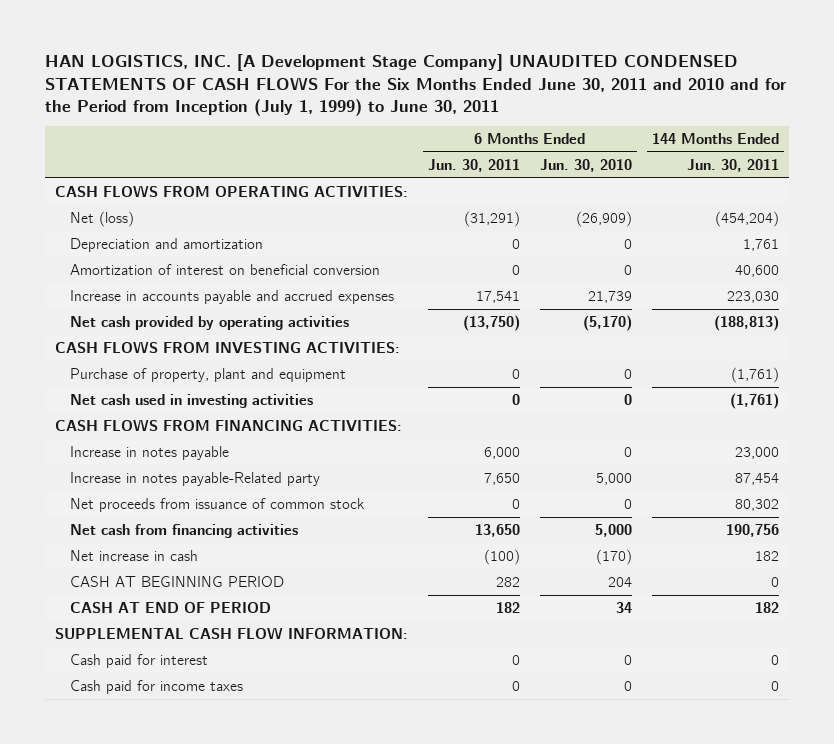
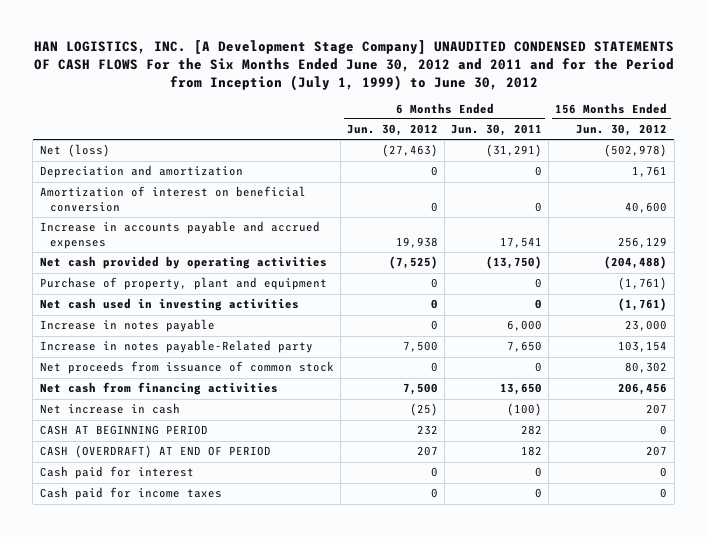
- HAN LOGISTICS, INC. [A Development Stage Company] UNAUDITED CONDENSED STATEMENTS OF CASH FLOWS For the Six Months Ended June 30, 2011 and 2010 and for the Period from Inception (July 1, 1999) to June 30, 2011
+ HAN LOGISTICS, INC. [A Development Stage Company] UNAUDITED CONDENSED STATEMENTS OF CASH FLOWS For the Six Months Ended June 30, 2012 and 2011 and for the Period from Inception (July 1, 1999) to June 30, 2012
- | 6 Months Ended Jun. 30, 2011 | 6 Months Ended Jun. 30, 2010 | 144 Months Ended Jun. 30, 2011
+ | 6 Months Ended Jun. 30, 2012 | 6 Months Ended Jun. 30, 2011 | 156 Months Ended Jun. 30, 2012
- CASH FLOWS FROM OPERATING ACTIVITIES:
- CASH FLOWS FROM INVESTING ACTIVITIES:
- CASH FLOWS FROM FINANCING ACTIVITIES:
- CASH AT END OF PERIOD | 182 | 34 | 182
- SUPPLEMENTAL CASH FLOW INFORMATION:
+ CASH (OVERDRAFT) AT END OF PERIOD | 207 | 182 | 207

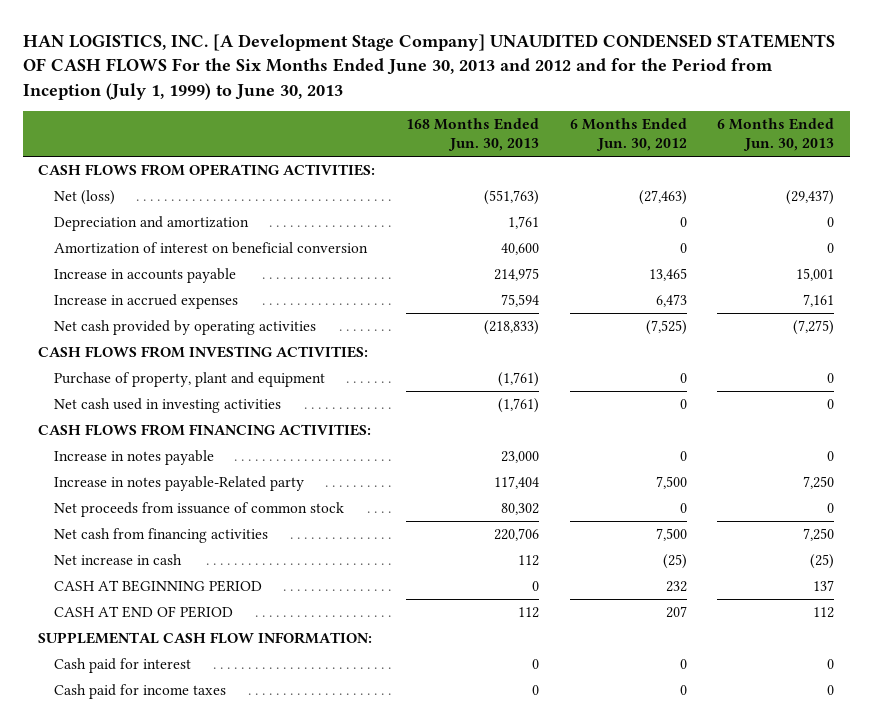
- HAN LOGISTICS, INC. [A Development Stage Company] UNAUDITED CONDENSED STATEMENTS OF CASH FLOWS For the Six Months Ended June 30, 2012 and 2011 and for the Period from Inception (July 1, 1999) to June 30, 2012
+ HAN LOGISTICS, INC. [A Development Stage Company] UNAUDITED CONDENSED STATEMENTS OF CASH FLOWS For the Six Months Ended June 30, 2013 and 2012 and for the Period from Inception (July 1, 1999) to June 30, 2013
- | 6 Months Ended Jun. 30, 2012 | 6 Months Ended Jun. 30, 2011 | 156 Months Ended Jun. 30, 2012
+ | 168 Months Ended Jun. 30, 2013 | 6 Months Ended Jun. 30, 2012 | 6 Months Ended Jun. 30, 2013
+ CASH FLOWS FROM OPERATING ACTIVITIES:
- Increase in accounts payable and accrued expenses | 19,938 | 17,541 | 256,129
+ Increase in accounts payable | 214,975 | 13,465 | 15,001
+ Increase in accrued expenses | 75,594 | 6,473 | 7,161
+ CASH FLOWS FROM INVESTING ACTIVITIES:
+ CASH FLOWS FROM FINANCING ACTIVITIES:
- CASH (OVERDRAFT) AT END OF PERIOD | 207 | 182 | 207
+ CASH AT END OF PERIOD | 112 | 207 | 112
+ SUPPLEMENTAL CASH FLOW INFORMATION:

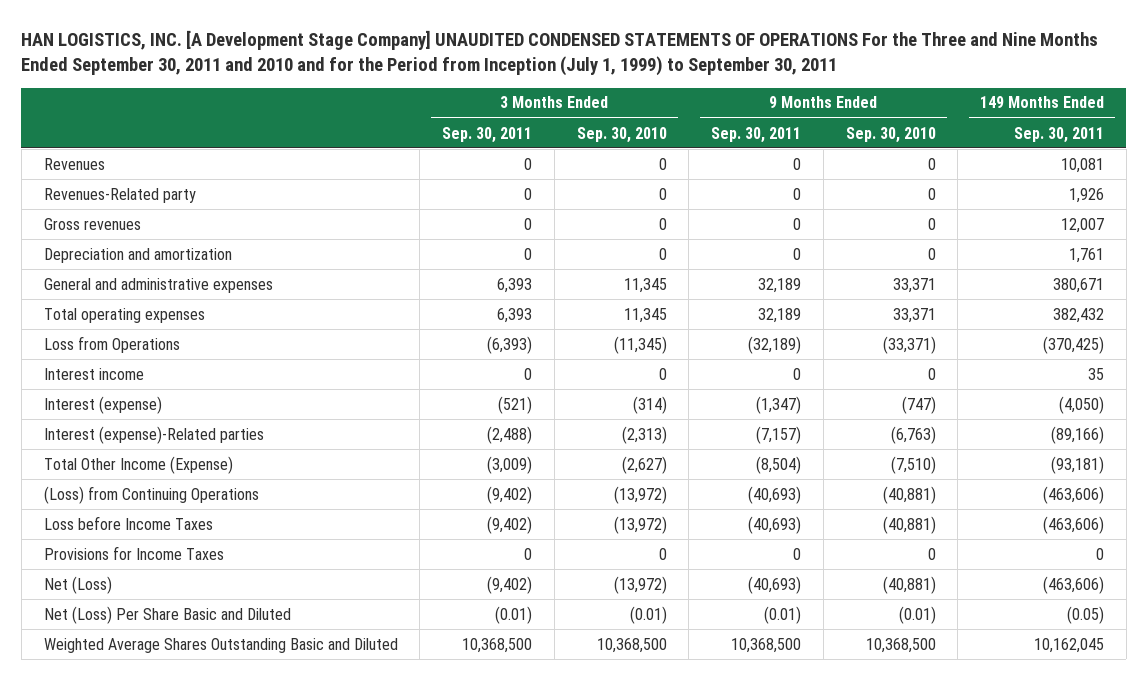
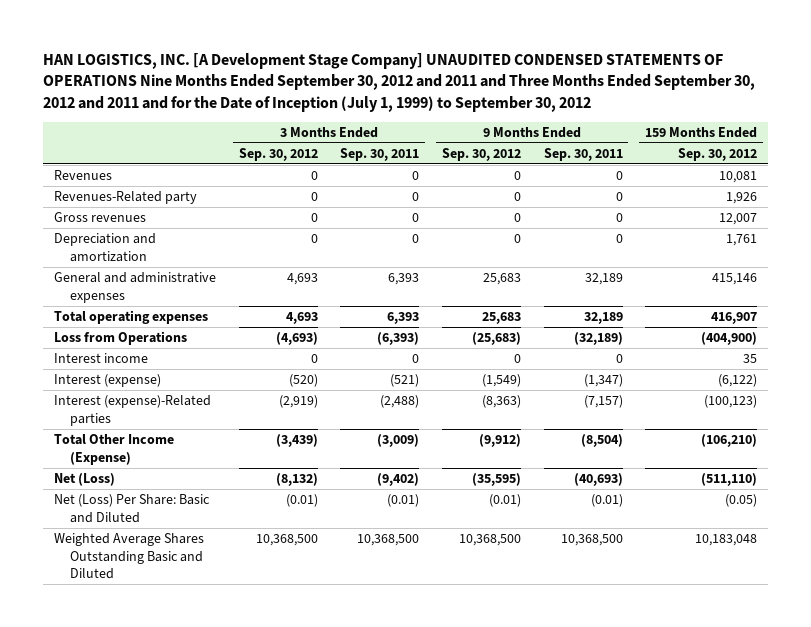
- HAN LOGISTICS, INC. [A Development Stage Company] UNAUDITED CONDENSED STATEMENTS OF OPERATIONS For the Three and Nine Months Ended September 30, 2011 and 2010 and for the Period from Inception (July 1, 1999) to September 30, 2011
+ HAN LOGISTICS, INC. [A Development Stage Company] UNAUDITED CONDENSED STATEMENTS OF OPERATIONS Nine Months Ended September 30, 2012 and 2011 and Three Months Ended September 30, 2012 and 2011 and for the Date of Inception (July 1, 1999) to September 30, 2012
- | 3 Months Ended Sep. 30, 2011 | 3 Months Ended Sep. 30, 2010 | 9 Months Ended Sep. 30, 2011 | 9 Months Ended Sep. 30, 2010 | 149 Months Ended Sep. 30, 2011
+ | 3 Months Ended Sep. 30, 2012 | 3 Months Ended Sep. 30, 2011 | 9 Months Ended Sep. 30, 2012 | 9 Months Ended Sep. 30, 2011 | 159 Months Ended Sep. 30, 2012
- (Loss) from Continuing Operations | (9,402) | (13,972) | (40,693) | (40,881) | (463,606)
- Loss before Income Taxes | (9,402) | (13,972) | (40,693) | (40,881) | (463,606)
- Provisions for Income Taxes | 0 | 0 | 0 | 0 | 0
- Net (Loss) Per Share Basic and Diluted | (0.01) | (0.01) | (0.01) | (0.01) | (0.05)
+ Net (Loss) Per Share: Basic and Diluted | (0.01) | (0.01) | (0.01) | (0.01) | (0.05)

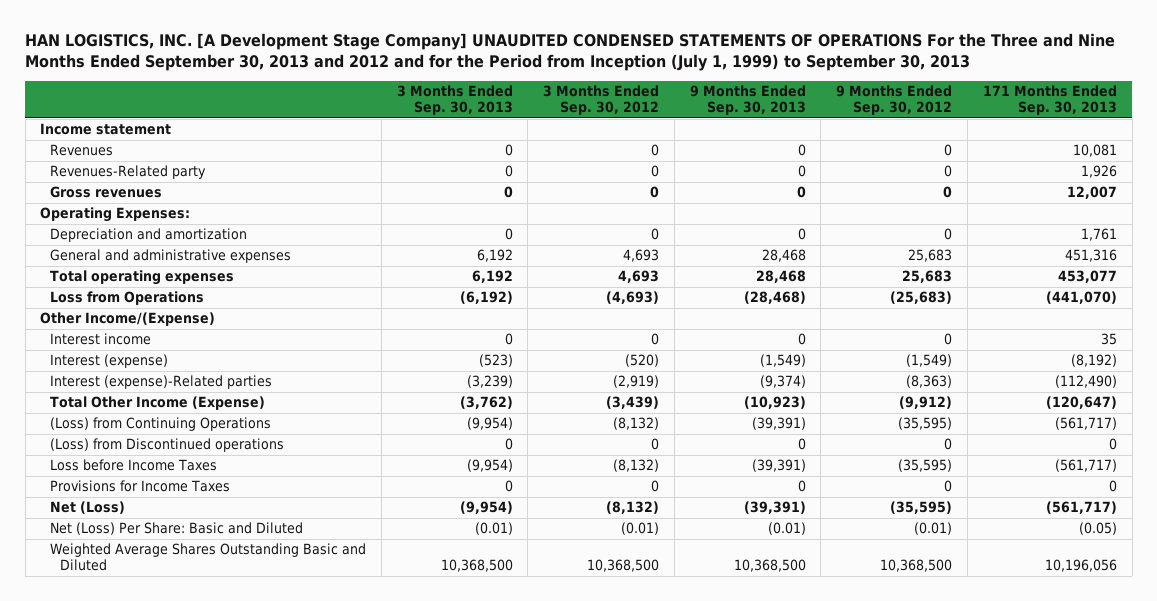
- HAN LOGISTICS, INC. [A Development Stage Company] UNAUDITED CONDENSED STATEMENTS OF OPERATIONS Nine Months Ended September 30, 2012 and 2011 and Three Months Ended September 30, 2012 and 2011 and for the Date of Inception (July 1, 1999) to September 30, 2012
+ HAN LOGISTICS, INC. [A Development Stage Company] UNAUDITED CONDENSED STATEMENTS OF OPERATIONS For the Three and Nine Months Ended September 30, 2013 and 2012 and for the Period from Inception (July 1, 1999) to September 30, 2013
- | 3 Months Ended Sep. 30, 2012 | 3 Months Ended Sep. 30, 2011 | 9 Months Ended Sep. 30, 2012 | 9 Months Ended Sep. 30, 2011 | 159 Months Ended Sep. 30, 2012
+ | 3 Months Ended Sep. 30, 2013 | 3 Months Ended Sep. 30, 2012 | 9 Months Ended Sep. 30, 2013 | 9 Months Ended Sep. 30, 2012 | 171 Months Ended Sep. 30, 2013
+ Income statement
+ Operating Expenses:
+ Other Income/(Expense)
+ (Loss) from Continuing Operations | (9,954) | (8,132) | (39,391) | (35,595) | (561,717)
+ (Loss) from Discontinued operations | 0 | 0 | 0 | 0 | 0
+ Loss before Income Taxes | (9,954) | (8,132) | (39,391) | (35,595) | (561,717)
+ Provisions for Income Taxes | 0 | 0 | 0 | 0 | 0

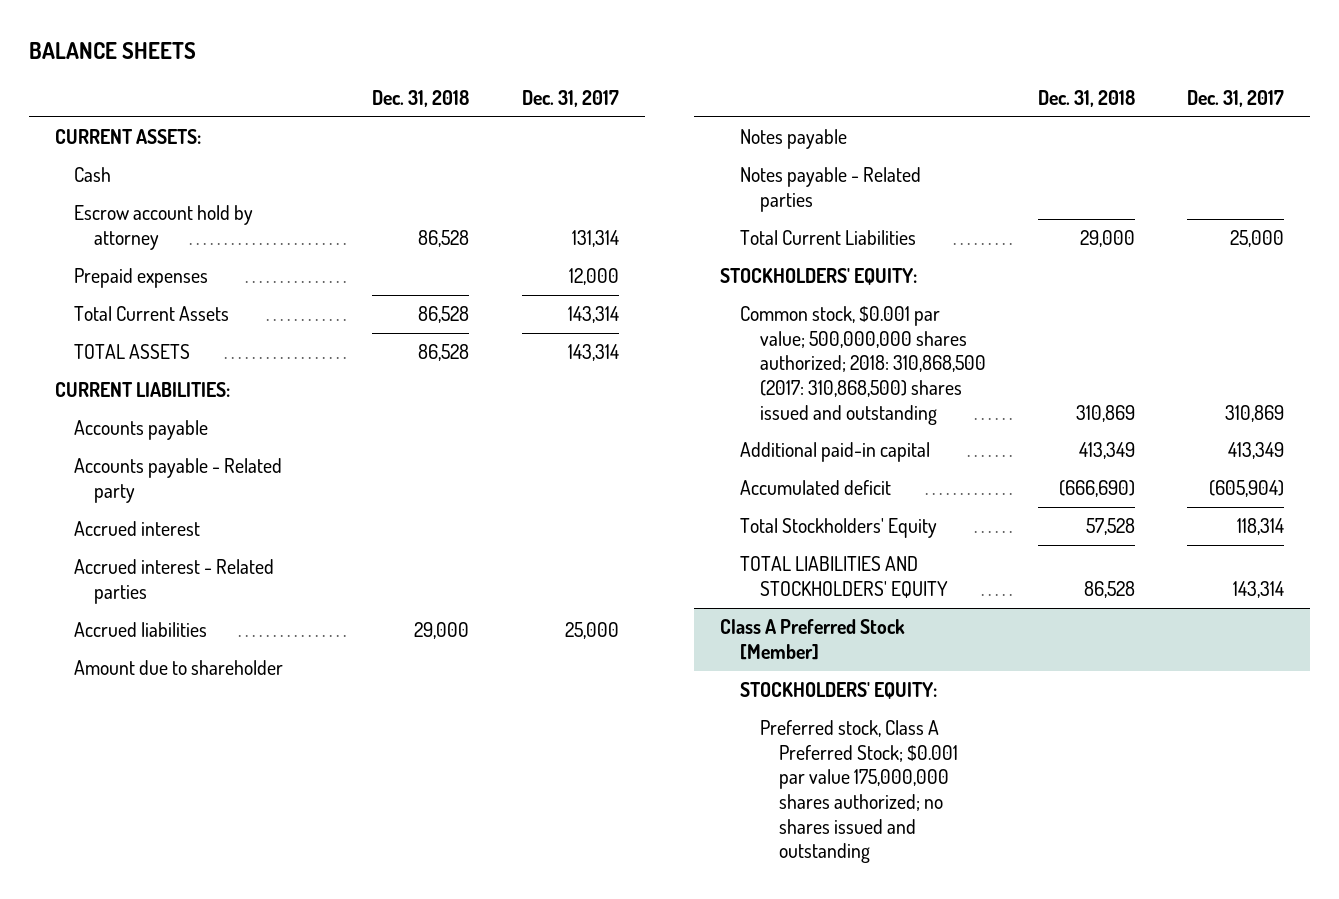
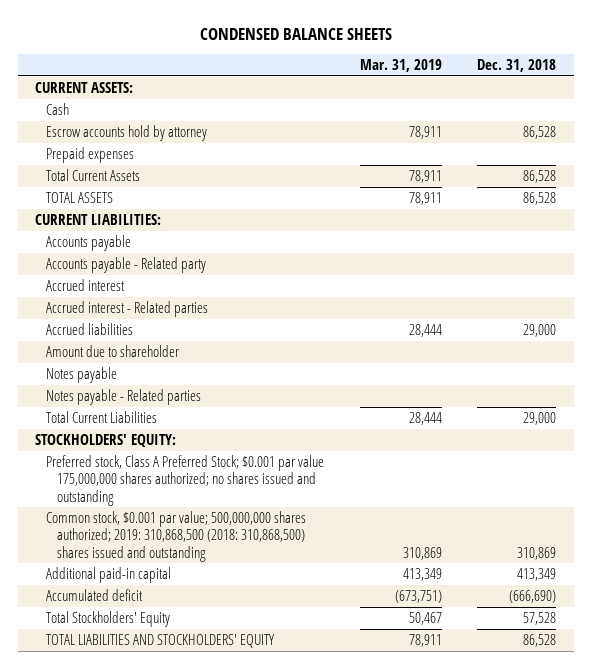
- BALANCE SHEETS
+ CONDENSED BALANCE SHEETS
- | Dec. 31, 2018 | Dec. 31, 2017
+ | Mar. 31, 2019 | Dec. 31, 2018
- Escrow account hold by attorney | 86,528 | 131,314
+ Escrow accounts hold by attorney | 78,911 | 86,528
- Common stock, $0.001 par value; 500,000,000 shares authorized; 2018: 310,868,500 (2017: 310,868,500) shares issued and outstanding | 310,869 | 310,869
+ Preferred stock, Class A Preferred Stock; $0.001 par value 175,000,000 shares authorized; no shares issued and outstanding
+ Common stock, $0.001 par value; 500,000,000 shares authorized; 2019: 310,868,500 (2018: 310,868,500) shares issued and outstanding | 310,869 | 310,869
- Class A Preferred Stock [Member]
- STOCKHOLDERS' EQUITY:
- Preferred stock, Class A Preferred Stock; $0.001 par value 175,000,000 shares authorized; no shares issued and outstanding

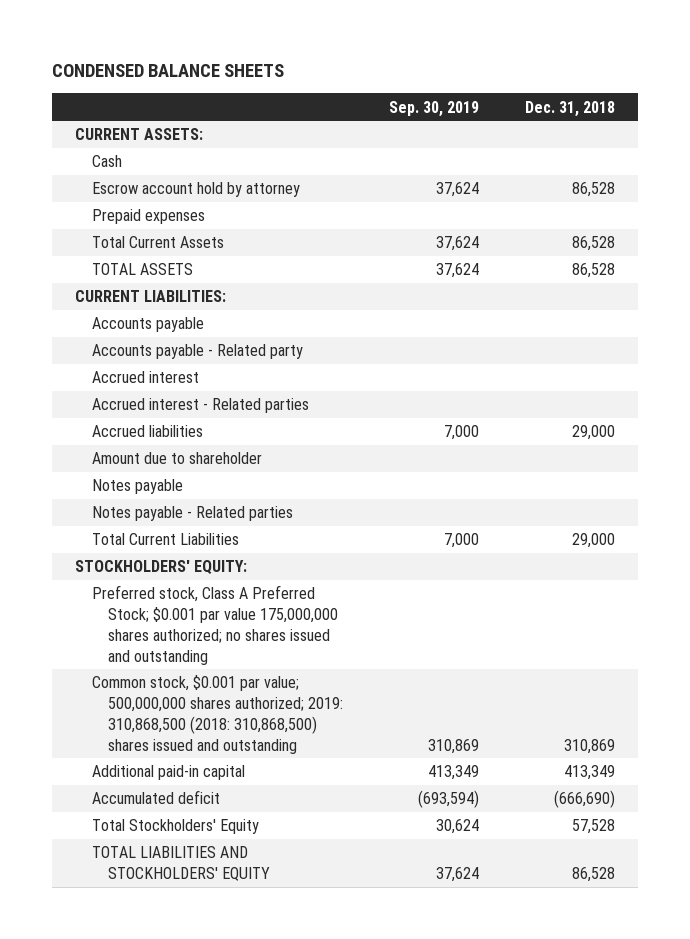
- | Mar. 31, 2019 | Dec. 31, 2018
+ | Sep. 30, 2019 | Dec. 31, 2018
- Escrow accounts hold by attorney | 78,911 | 86,528
+ Escrow account hold by attorney | 37,624 | 86,528

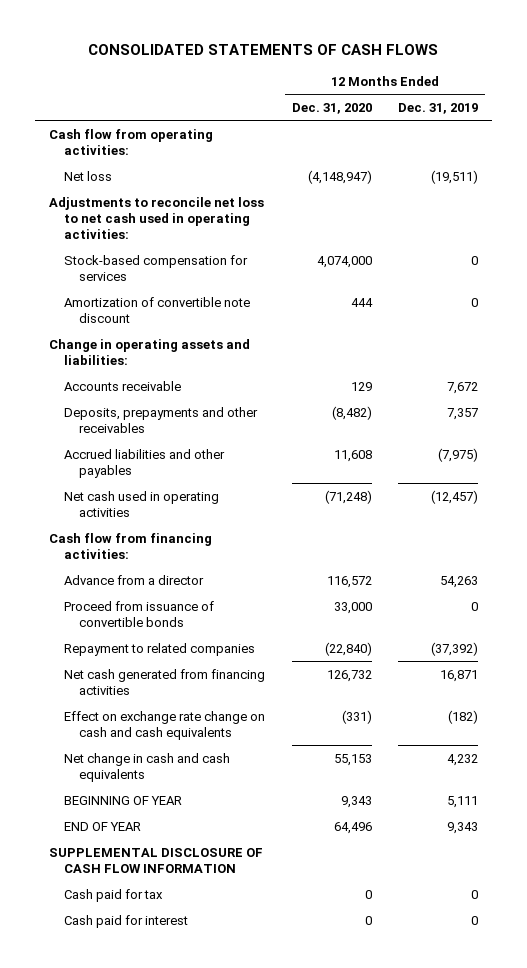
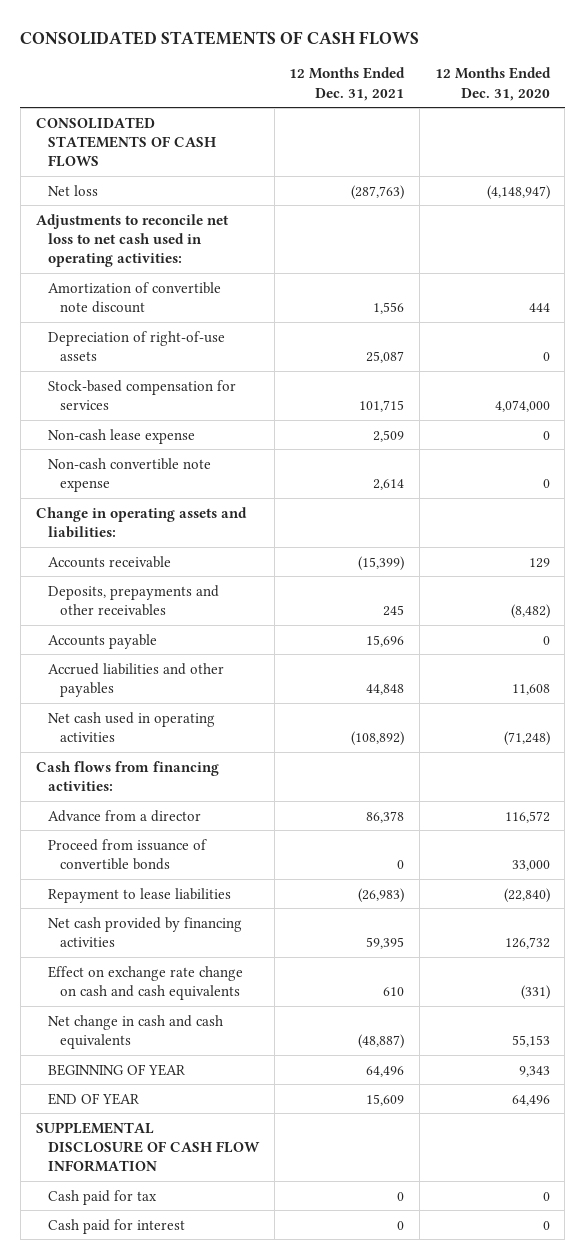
- | 12 Months Ended Dec. 31, 2020 | 12 Months Ended Dec. 31, 2019
+ | 12 Months Ended Dec. 31, 2021 | 12 Months Ended Dec. 31, 2020
- Cash flow from operating activities:
+ CONSOLIDATED STATEMENTS OF CASH FLOWS
+ Depreciation of right-of-use assets | 25,087 | 0
moved down: Stock-based compensation for services | 101,715 | 4,074,000
+ Non-cash lease expense | 2,509 | 0
+ Non-cash convertible note expense | 2,614 | 0
+ Accounts payable | 15,696 | 0
- Cash flow from financing activities:
+ Cash flows from financing activities:
- Repayment to related companies | (22,840) | (37,392)
- Net cash generated from financing activities | 126,732 | 16,871
+ Repayment to lease liabilities | (26,983) | (22,840)
+ Net cash provided by financing activities | 59,395 | 126,732

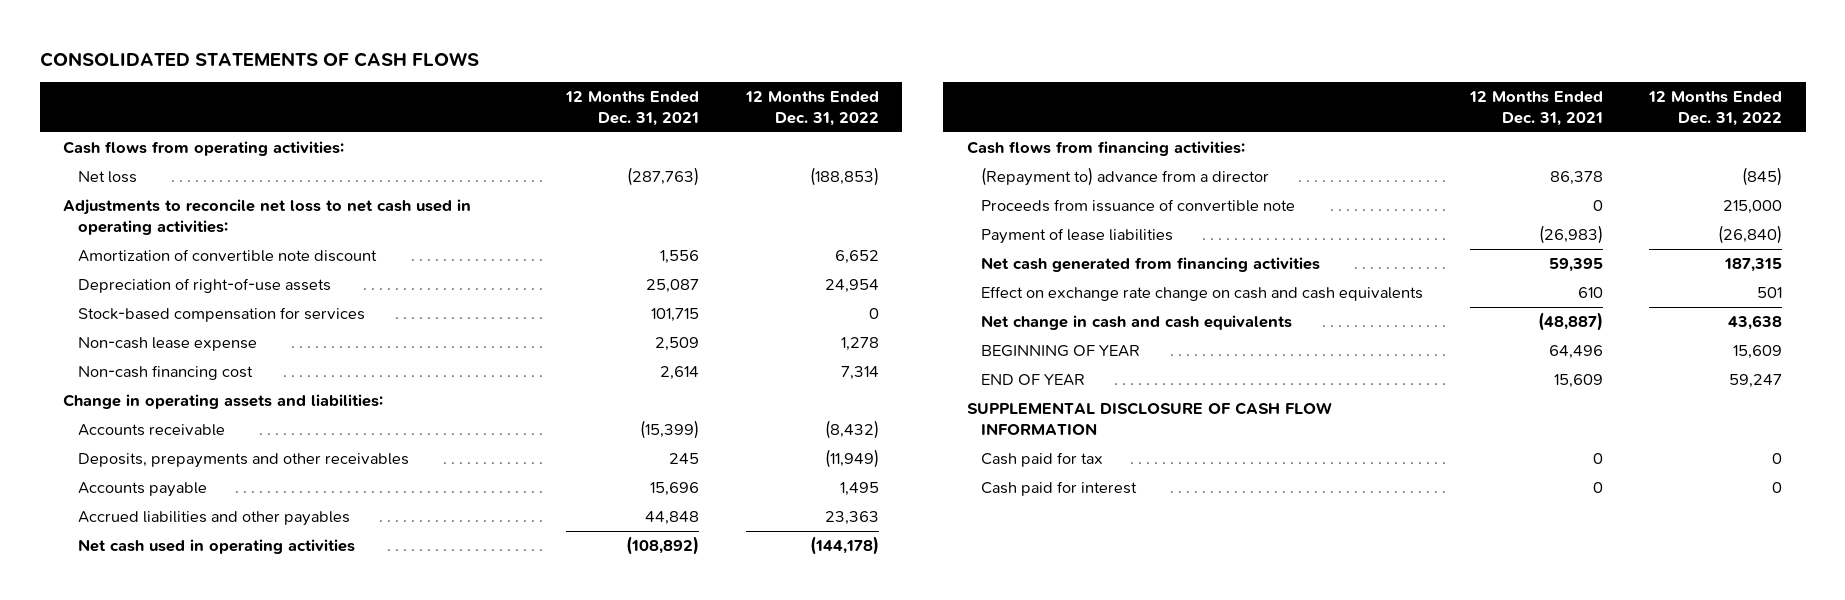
- | 12 Months Ended Dec. 31, 2021 | 12 Months Ended Dec. 31, 2020
+ | 12 Months Ended Dec. 31, 2021 | 12 Months Ended Dec. 31, 2022
- CONSOLIDATED STATEMENTS OF CASH FLOWS
+ Cash flows from operating activities:
- Non-cash convertible note expense | 2,614 | 0
+ Non-cash financing cost | 2,614 | 7,314
- Advance from a director | 86,378 | 116,572
- Proceed from issuance of convertible bonds | 0 | 33,000
- Repayment to lease liabilities | (26,983) | (22,840)
- Net cash provided by financing activities | 59,395 | 126,732
+ (Repayment to) advance from a director | 86,378 | (845)
+ Proceeds from issuance of convertible note | 0 | 215,000
+ Payment of lease liabilities | (26,983) | (26,840)
+ Net cash generated from financing activities | 59,395 | 187,315

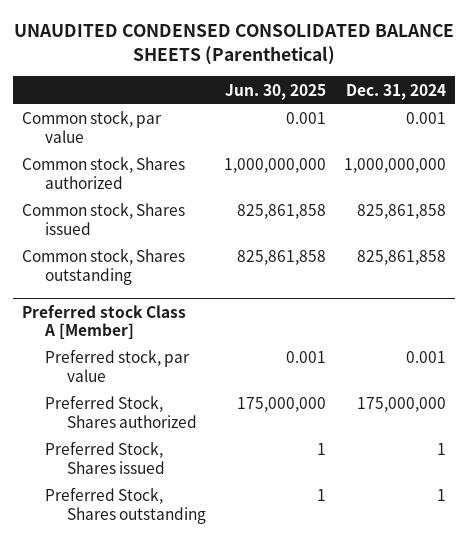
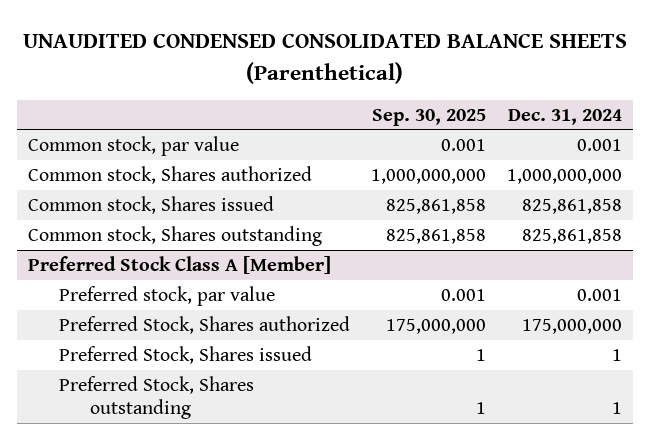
- | Jun. 30, 2025 | Dec. 31, 2024
+ | Sep. 30, 2025 | Dec. 31, 2024
- Preferred stock Class A [Member]
+ Preferred Stock Class A [Member]

